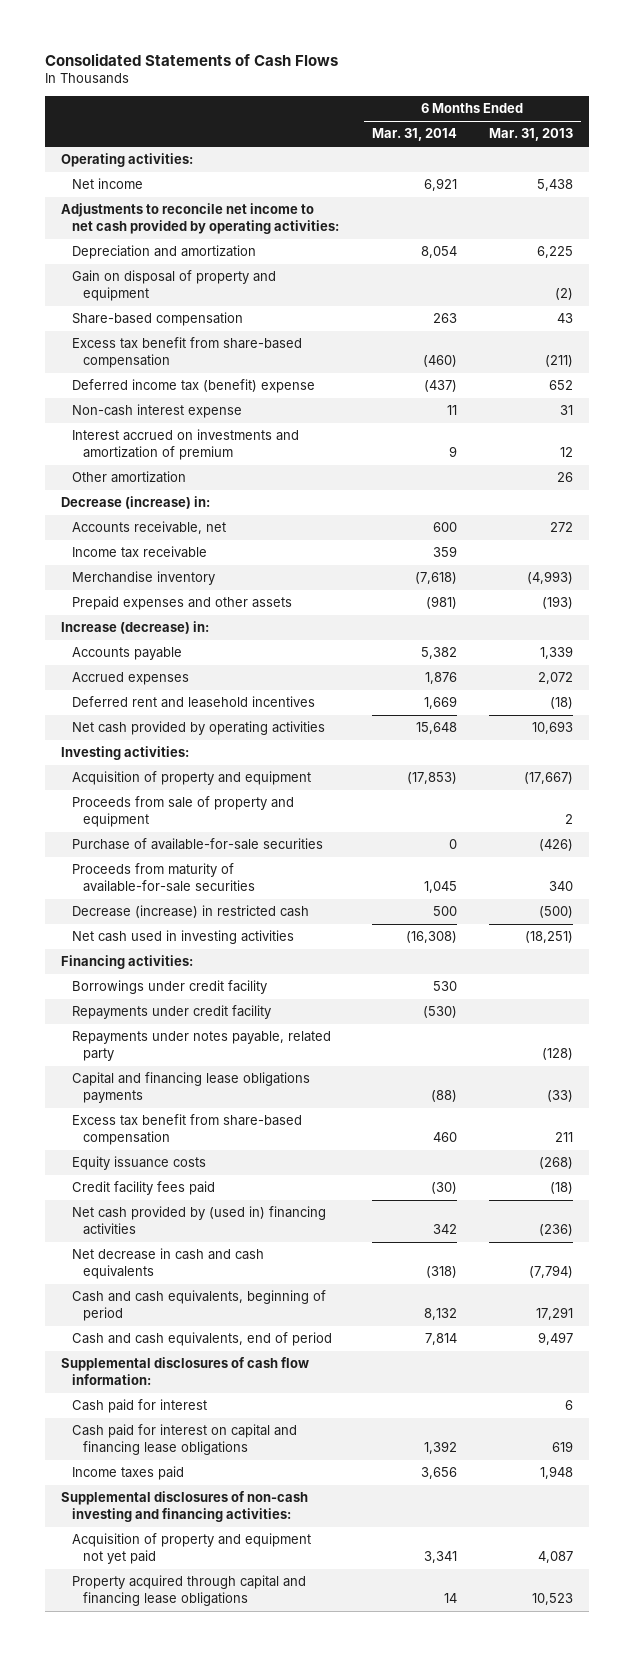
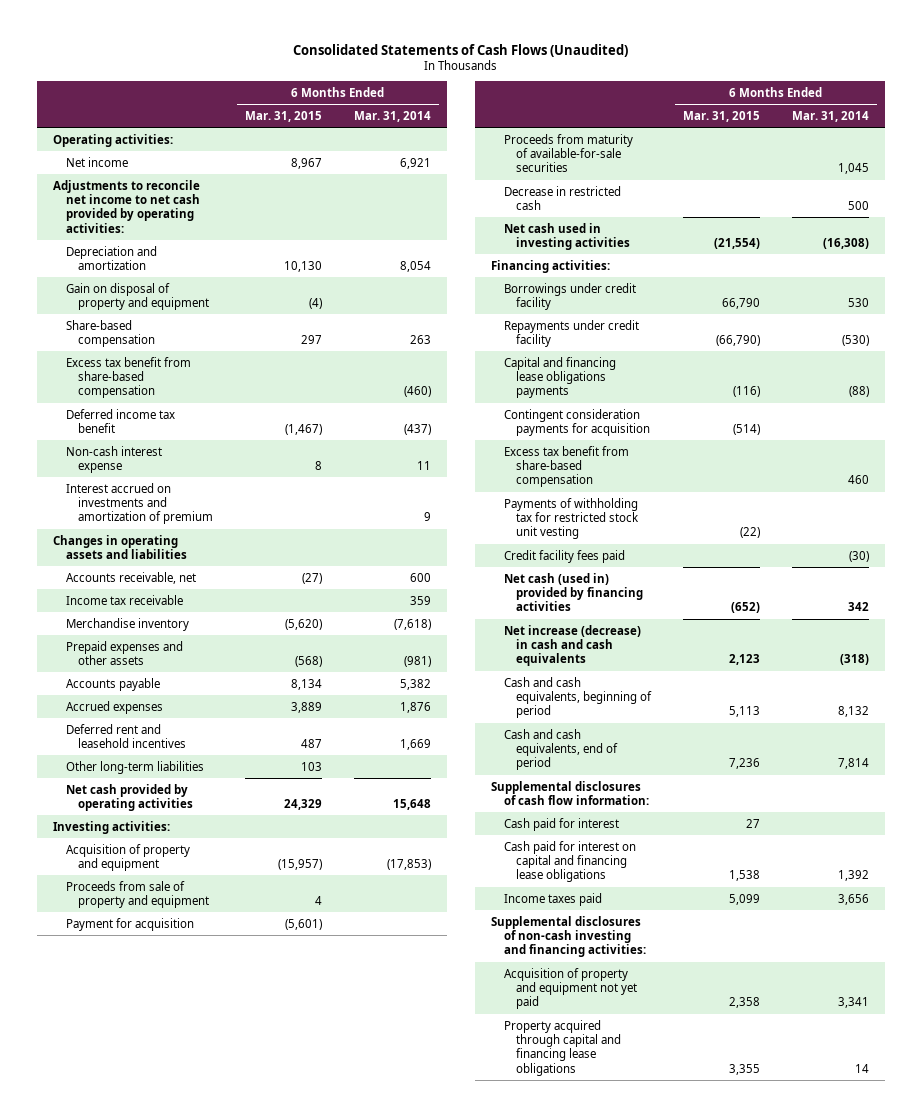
- Consolidated Statements of Cash Flows
+ Consolidated Statements of Cash Flows (Unaudited)
- | 6 Months Ended Mar. 31, 2014 | 6 Months Ended Mar. 31, 2013
+ | 6 Months Ended Mar. 31, 2015 | 6 Months Ended Mar. 31, 2014
- Deferred income tax (benefit) expense | (437) | 652
+ Deferred income tax benefit | (1,467) | (437)
- Other amortization | | 26
- Decrease (increase) in:
+ Changes in operating assets and liabilities
- Increase (decrease) in:
+ Other long-term liabilities | 103 |
- Purchase of available-for-sale securities | 0 | (426)
+ Payment for acquisition | (5,601) |
- Decrease (increase) in restricted cash | 500 | (500)
+ Decrease in restricted cash | | 500
- Repayments under notes payable, related party | | (128)
+ Contingent consideration payments for acquisition | (514) |
- Equity issuance costs | | (268)
+ Payments of withholding tax for restricted stock unit vesting | (22) |
- Net cash provided by (used in) financing activities | 342 | (236)
- Net decrease in cash and cash equivalents | (318) | (7,794)
+ Net cash (used in) provided by financing activities | (652) | 342
+ Net increase (decrease) in cash and cash equivalents | 2,123 | (318)

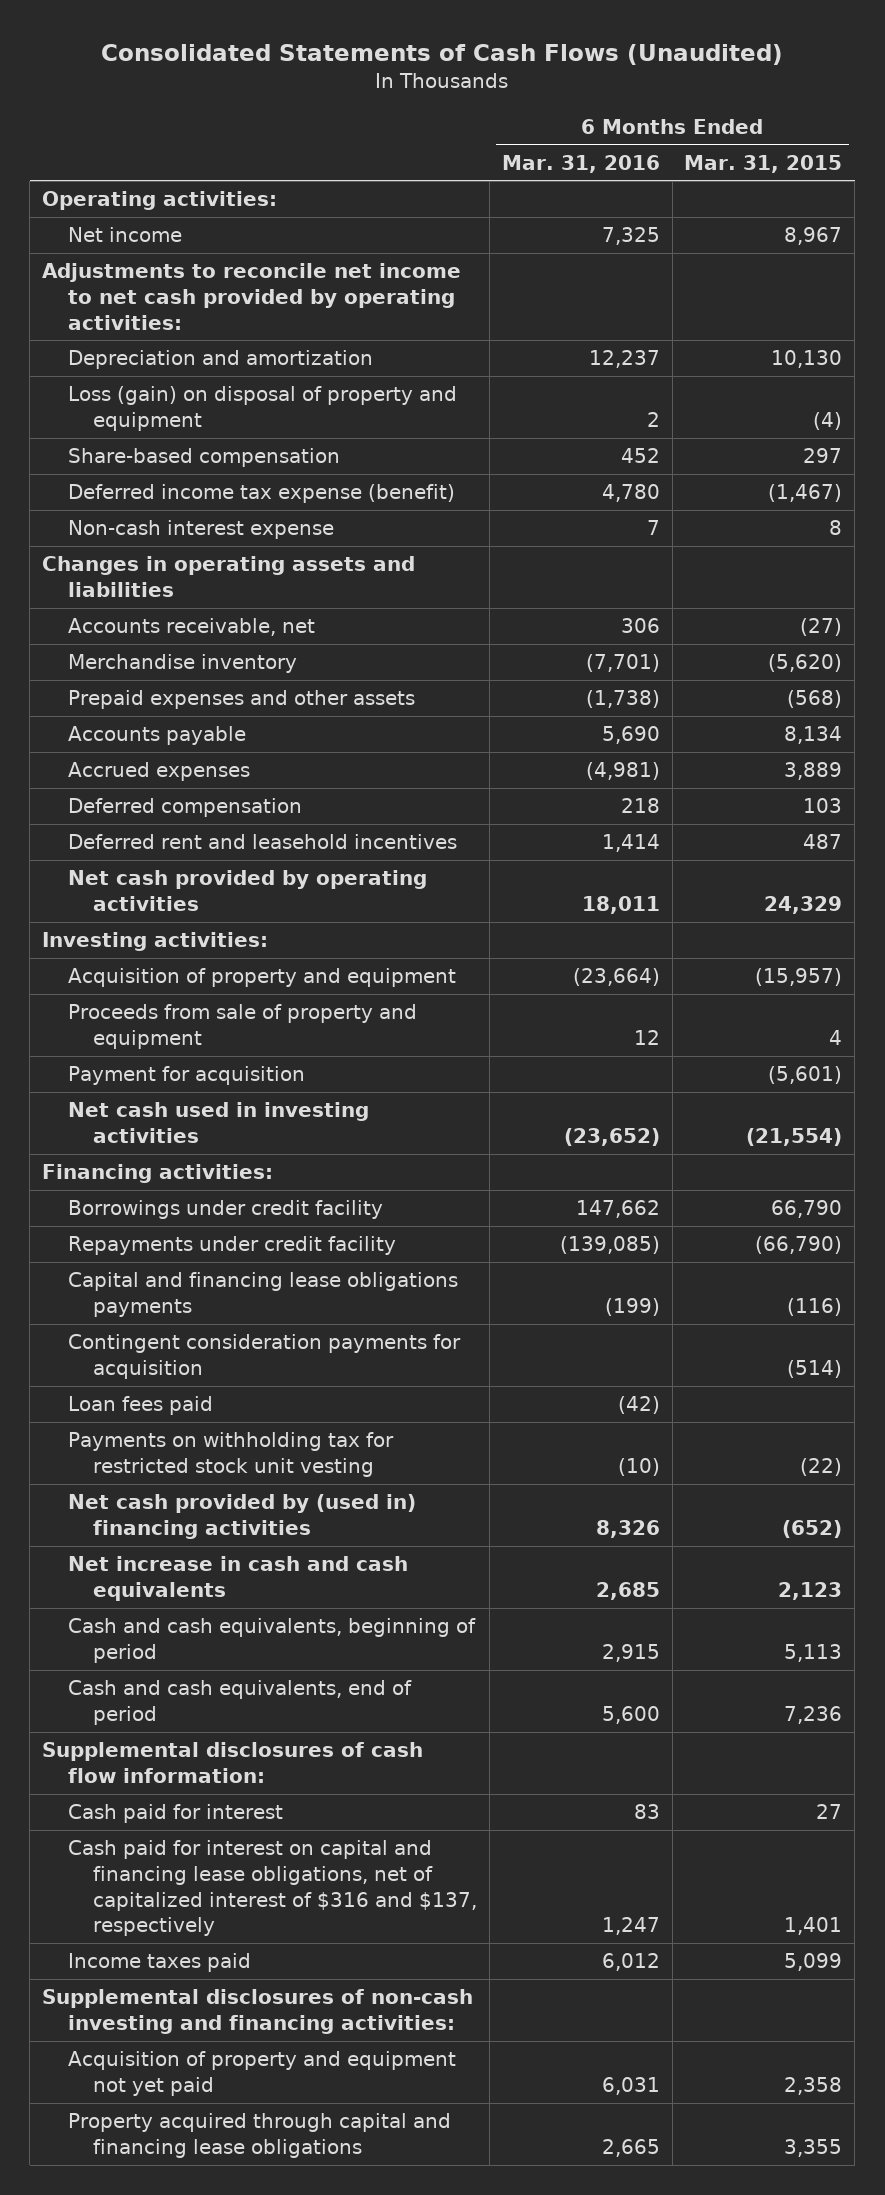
- | 6 Months Ended Mar. 31, 2015 | 6 Months Ended Mar. 31, 2014
+ | 6 Months Ended Mar. 31, 2016 | 6 Months Ended Mar. 31, 2015
- Gain on disposal of property and equipment | (4) |
+ Loss (gain) on disposal of property and equipment | 2 | (4)
- Excess tax benefit from share-based compensation | | (460)
- Deferred income tax benefit | (1,467) | (437)
+ Deferred income tax expense (benefit) | 4,780 | (1,467)
- Interest accrued on investments and amortization of premium | | 9
- Income tax receivable | | 359
+ Deferred compensation | 218 | 103
- Other long-term liabilities | 103 |
- Proceeds from maturity of available-for-sale securities | | 1,045
- Decrease in restricted cash | | 500
- Excess tax benefit from share-based compensation | | 460
- Payments of withholding tax for restricted stock unit vesting | (22) |
- Credit facility fees paid | | (30)
- Net cash (used in) provided by financing activities | (652) | 342
- Net increase (decrease) in cash and cash equivalents | 2,123 | (318)
+ Loan fees paid | (42) |
+ Payments on withholding tax for restricted stock unit vesting | (10) | (22)
+ Net cash provided by (used in) financing activities | 8,326 | (652)
+ Net increase in cash and cash equivalents | 2,685 | 2,123
- Cash paid for interest on capital and financing lease obligations | 1,538 | 1,392
+ Cash paid for interest on capital and financing lease obligations, net of capitalized interest of $316 and $137, respectively | 1,247 | 1,401

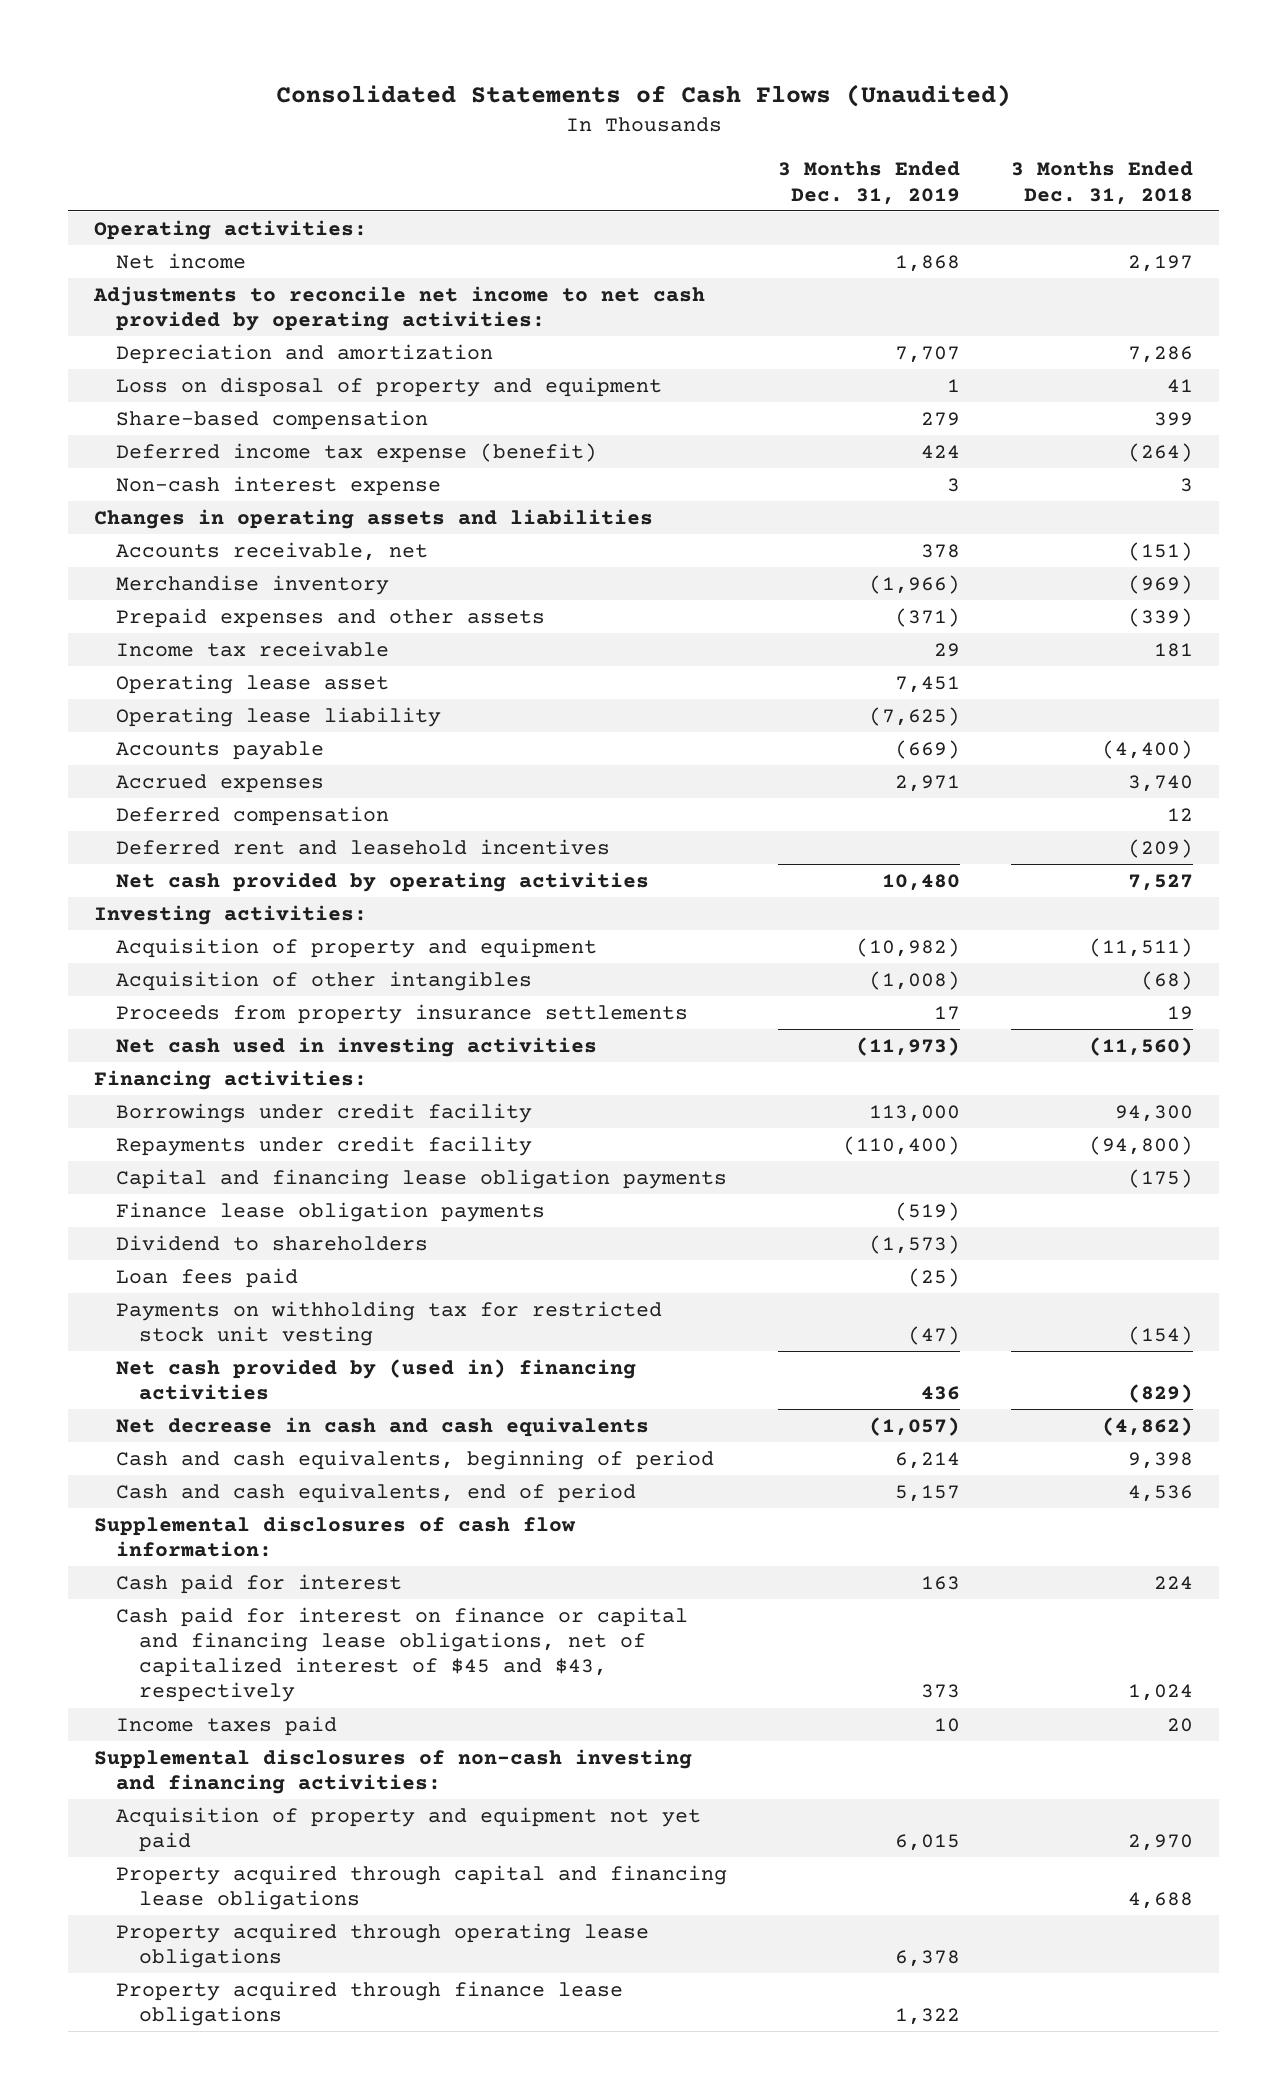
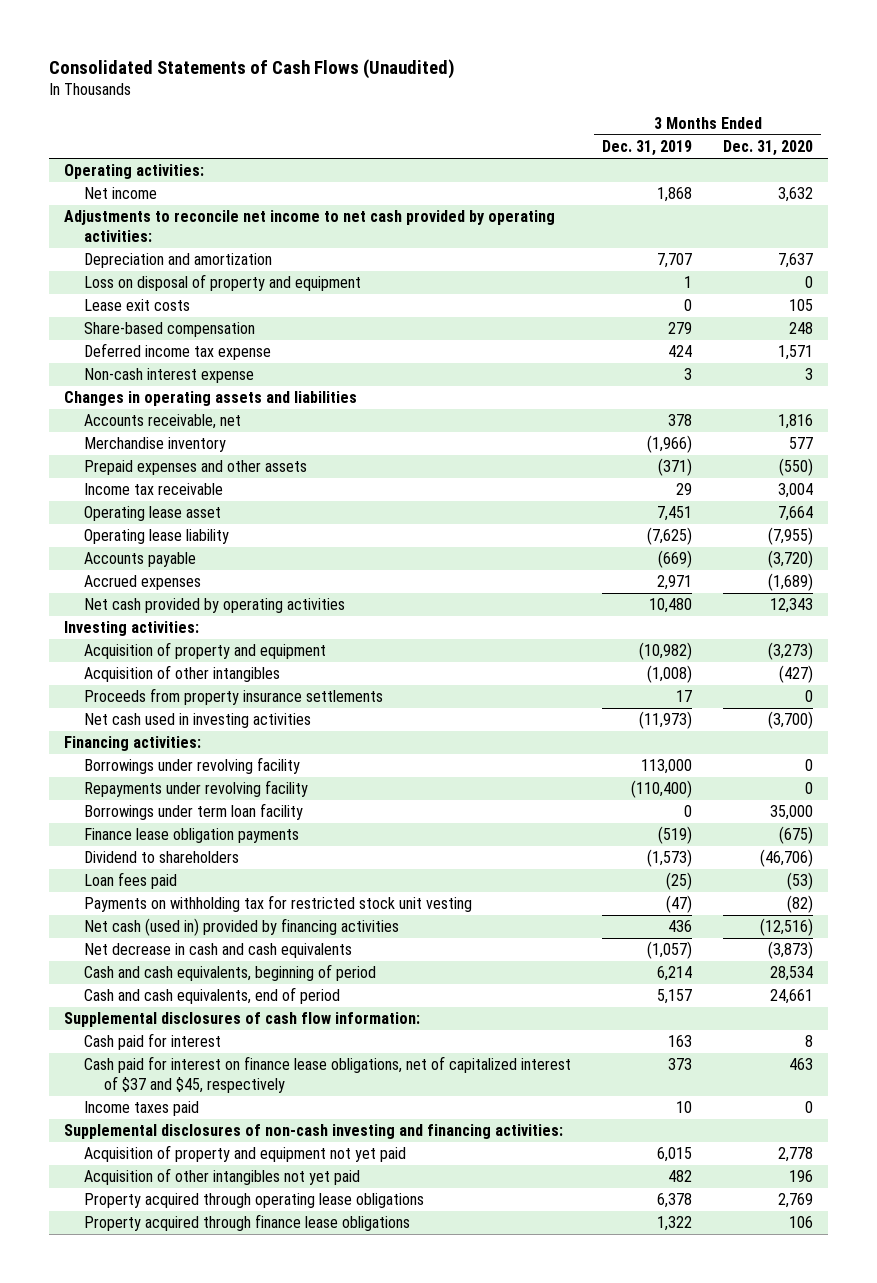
- | 3 Months Ended Dec. 31, 2019 | 3 Months Ended Dec. 31, 2018
+ | 3 Months Ended Dec. 31, 2019 | 3 Months Ended Dec. 31, 2020
+ Lease exit costs | 0 | 105
- Deferred income tax expense (benefit) | 424 | (264)
+ Deferred income tax expense | 424 | 1,571
- Deferred compensation | | 12
- Deferred rent and leasehold incentives | | (209)
- Borrowings under credit facility | 113,000 | 94,300
- Repayments under credit facility | (110,400) | (94,800)
- Capital and financing lease obligation payments | | (175)
+ Borrowings under revolving facility | 113,000 | 0
+ Repayments under revolving facility | (110,400) | 0
+ Borrowings under term loan facility | 0 | 35,000
- Net cash provided by (used in) financing activities | 436 | (829)
+ Net cash (used in) provided by financing activities | 436 | (12,516)
- Cash paid for interest on finance or capital and financing lease obligations, net of capitalized interest of $45 and $43, respectively | 373 | 1,024
+ Cash paid for interest on finance lease obligations, net of capitalized interest of $37 and $45, respectively | 373 | 463
- Property acquired through capital and financing lease obligations | | 4,688
+ Acquisition of other intangibles not yet paid | 482 | 196

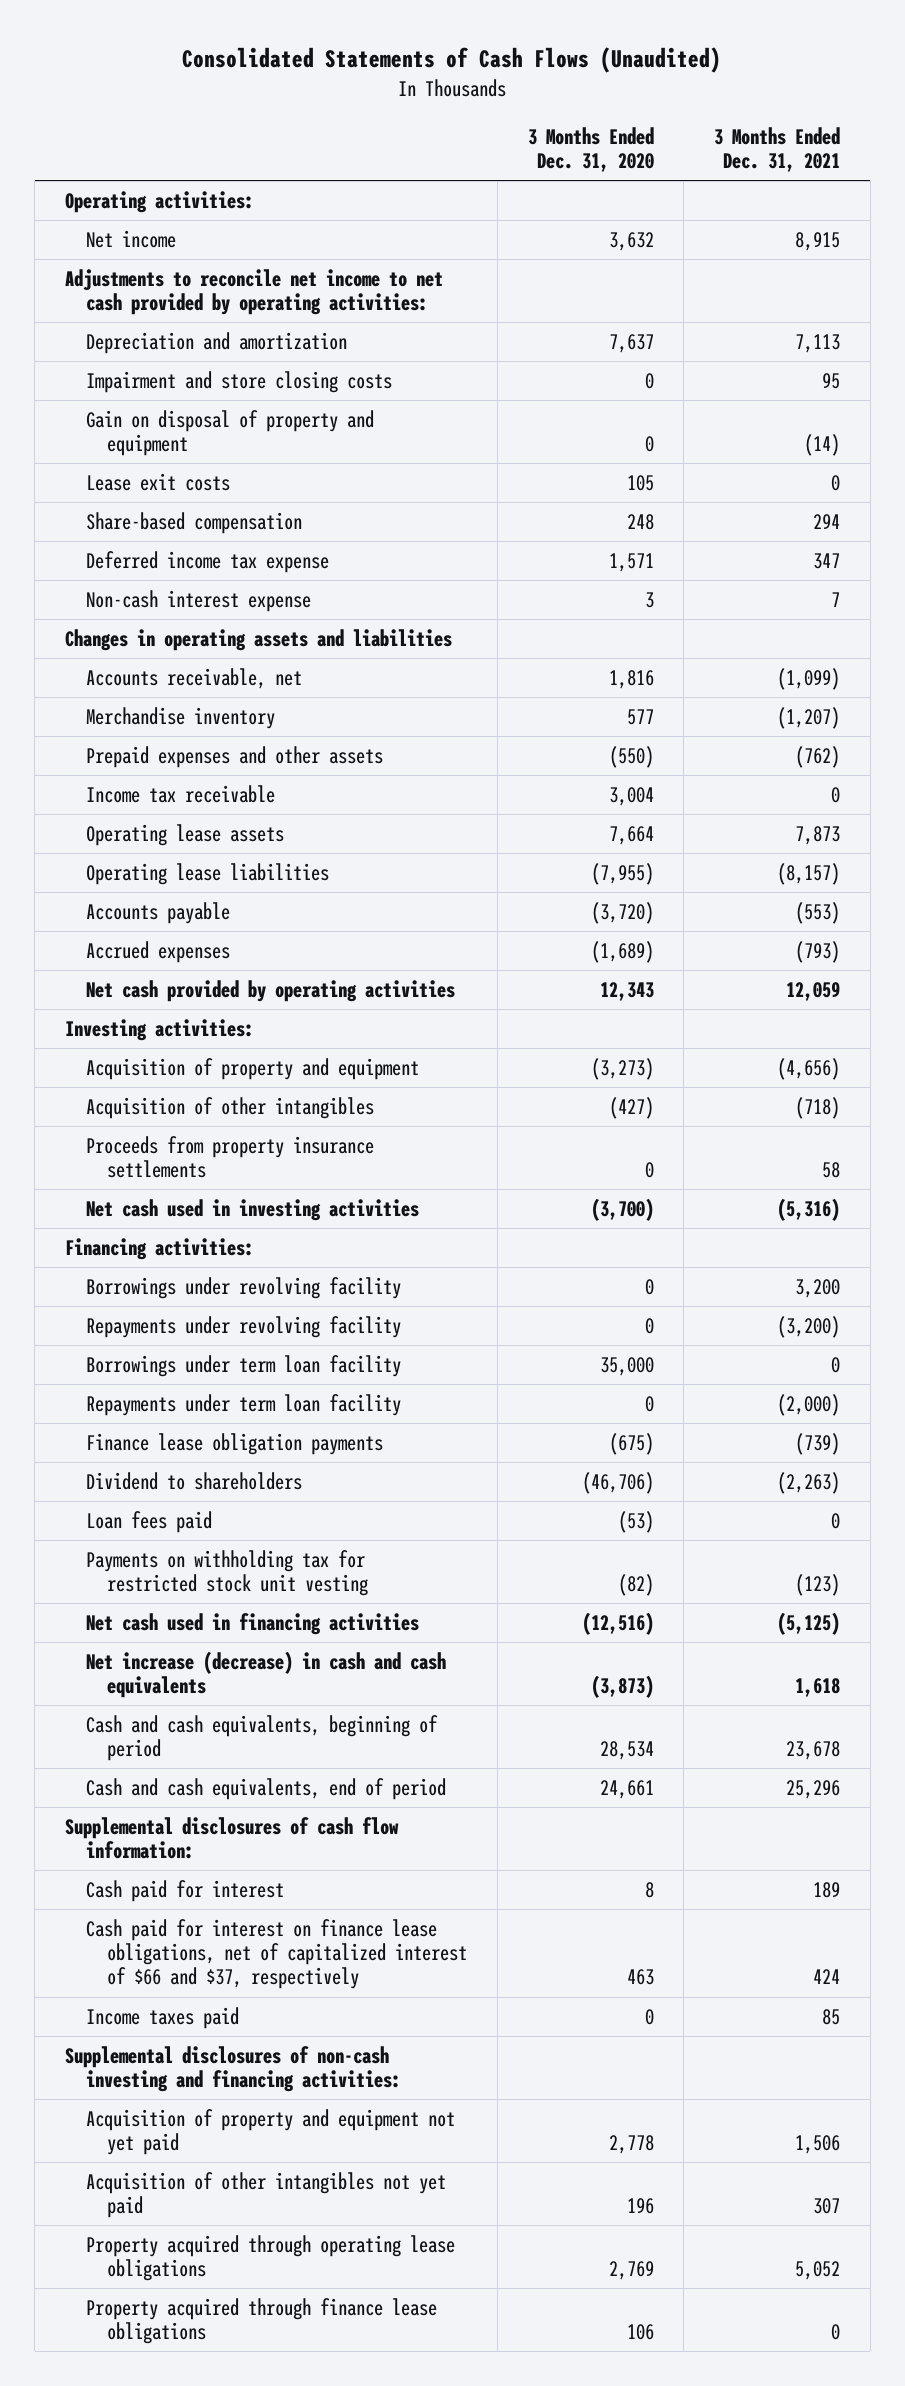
- | 3 Months Ended Dec. 31, 2019 | 3 Months Ended Dec. 31, 2020
+ | 3 Months Ended Dec. 31, 2020 | 3 Months Ended Dec. 31, 2021
- Loss on disposal of property and equipment | 1 | 0
+ Impairment and store closing costs | 0 | 95
+ Gain on disposal of property and equipment | 0 | (14)
- Operating lease asset | 7,451 | 7,664
- Operating lease liability | (7,625) | (7,955)
+ Operating lease assets | 7,664 | 7,873
+ Operating lease liabilities | (7,955) | (8,157)
+ Repayments under term loan facility | 0 | (2,000)
- Net cash (used in) provided by financing activities | 436 | (12,516)
- Net decrease in cash and cash equivalents | (1,057) | (3,873)
+ Net cash used in financing activities | (12,516) | (5,125)
+ Net increase (decrease) in cash and cash equivalents | (3,873) | 1,618
- Cash paid for interest on finance lease obligations, net of capitalized interest of $37 and $45, respectively | 373 | 463
+ Cash paid for interest on finance lease obligations, net of capitalized interest of $66 and $37, respectively | 463 | 424

